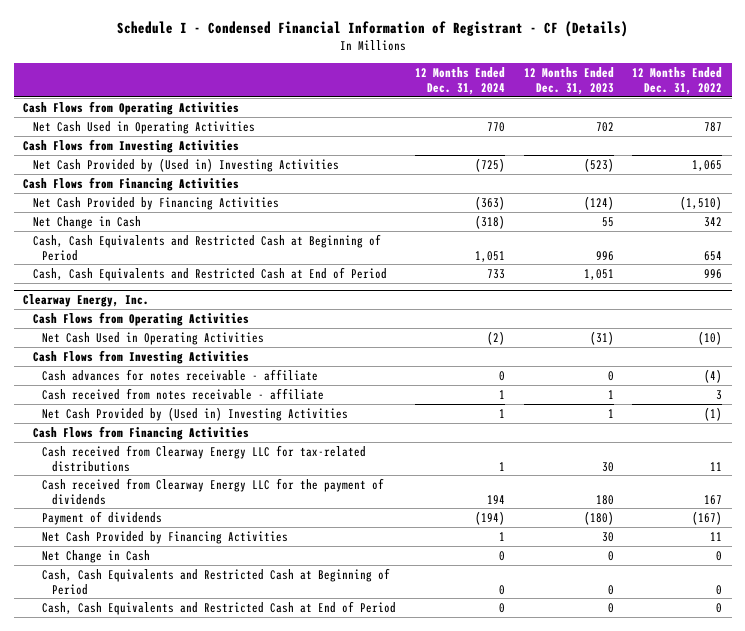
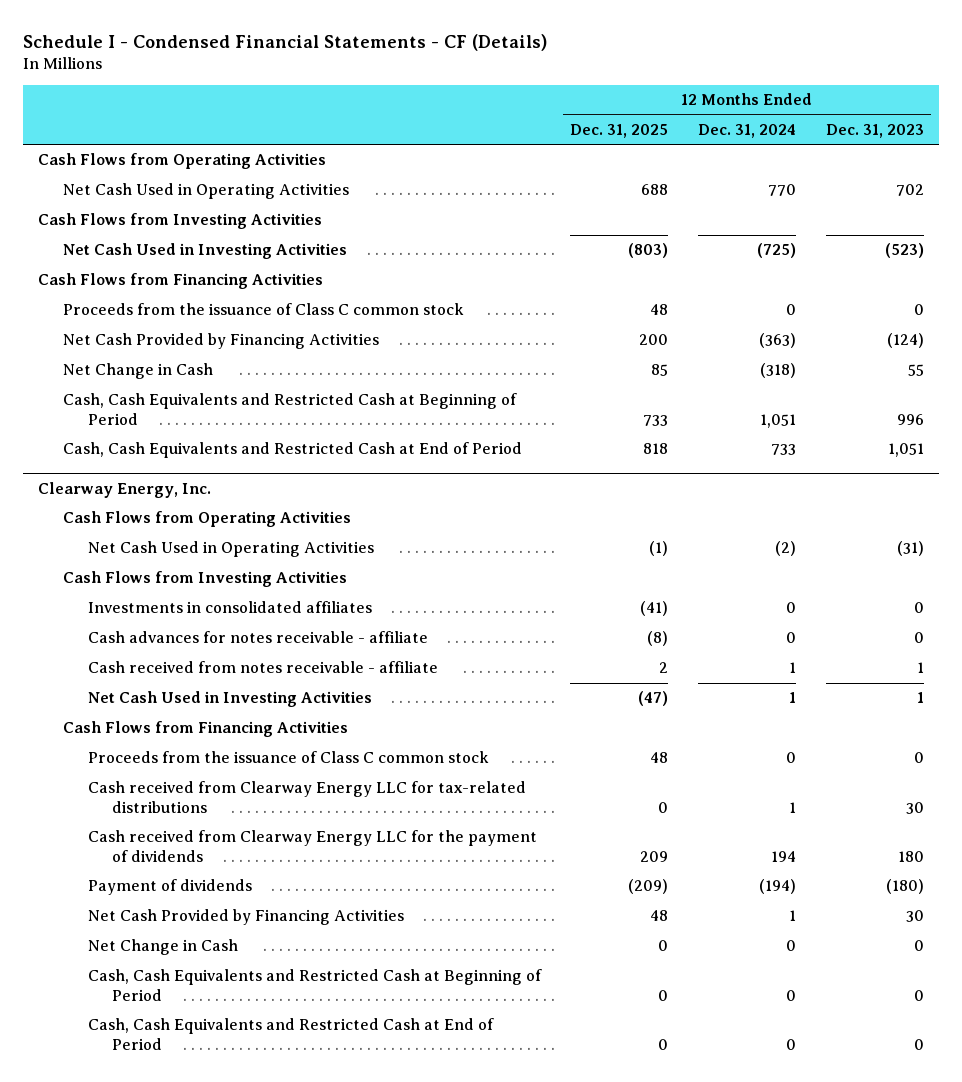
- Schedule I - Condensed Financial Information of Registrant - CF (Details)
+ Schedule I - Condensed Financial Statements - CF (Details)
- | 12 Months Ended Dec. 31, 2024 | 12 Months Ended Dec. 31, 2023 | 12 Months Ended Dec. 31, 2022
+ | 12 Months Ended Dec. 31, 2025 | 12 Months Ended Dec. 31, 2024 | 12 Months Ended Dec. 31, 2023
- Net Cash Provided by (Used in) Investing Activities | (725) | (523) | 1,065
+ Net Cash Used in Investing Activities | (803) | (725) | (523)
+ Proceeds from the issuance of Class C common stock | 48 | 0 | 0
@ Clearway Energy, Inc.
+ Investments in consolidated affiliates | (41) | 0 | 0
- Net Cash Provided by (Used in) Investing Activities | 1 | 1 | (1)
+ Net Cash Used in Investing Activities | (47) | 1 | 1
+ Proceeds from the issuance of Class C common stock | 48 | 0 | 0

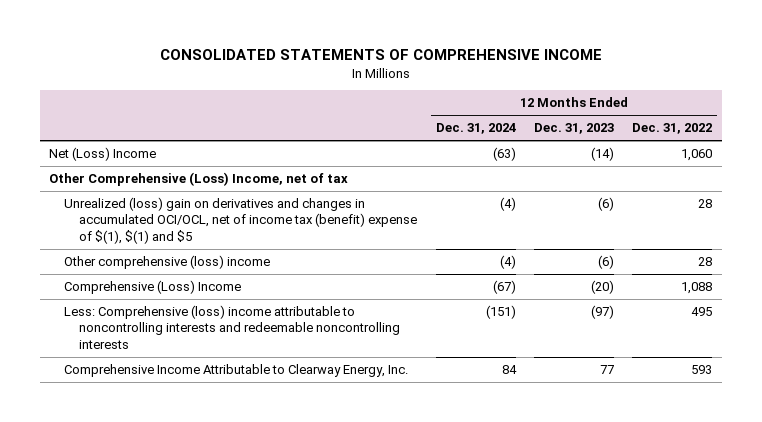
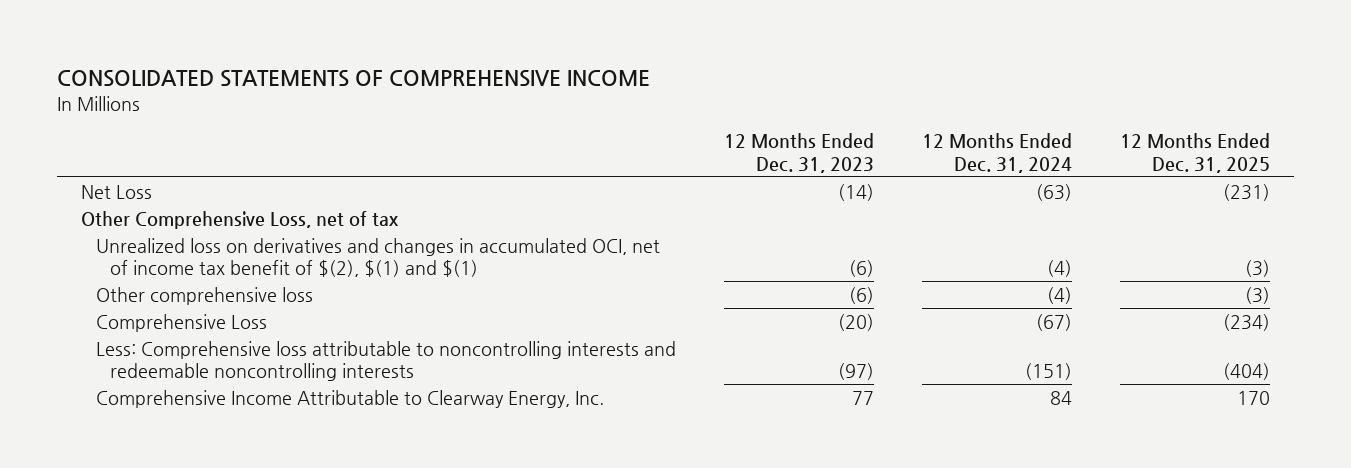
- | 12 Months Ended Dec. 31, 2024 | 12 Months Ended Dec. 31, 2023 | 12 Months Ended Dec. 31, 2022
+ | 12 Months Ended Dec. 31, 2023 | 12 Months Ended Dec. 31, 2024 | 12 Months Ended Dec. 31, 2025
- Net (Loss) Income | (63) | (14) | 1,060
- Other Comprehensive (Loss) Income, net of tax
- Unrealized (loss) gain on derivatives and changes in accumulated OCI/OCL, net of income tax (benefit) expense of $(1), $(1) and $5 | (4) | (6) | 28
- Other comprehensive (loss) income | (4) | (6) | 28
- Comprehensive (Loss) Income | (67) | (20) | 1,088
- Less: Comprehensive (loss) income attributable to noncontrolling interests and redeemable noncontrolling interests | (151) | (97) | 495
+ Net Loss | (14) | (63) | (231)
+ Other Comprehensive Loss, net of tax
+ Unrealized loss on derivatives and changes in accumulated OCI, net of income tax benefit of $(2), $(1) and $(1) | (6) | (4) | (3)
+ Other comprehensive loss | (6) | (4) | (3)
+ Comprehensive Loss | (20) | (67) | (234)
+ Less: Comprehensive loss attributable to noncontrolling interests and redeemable noncontrolling interests | (97) | (151) | (404)

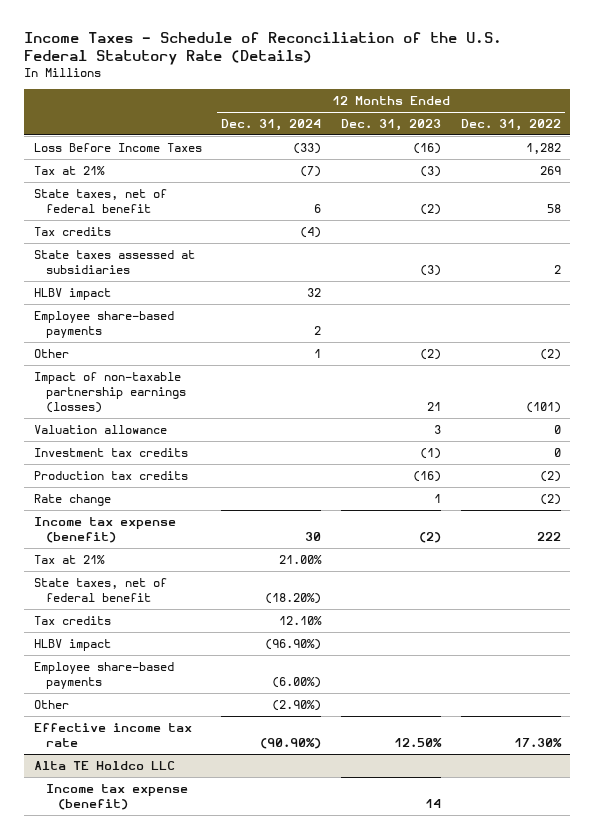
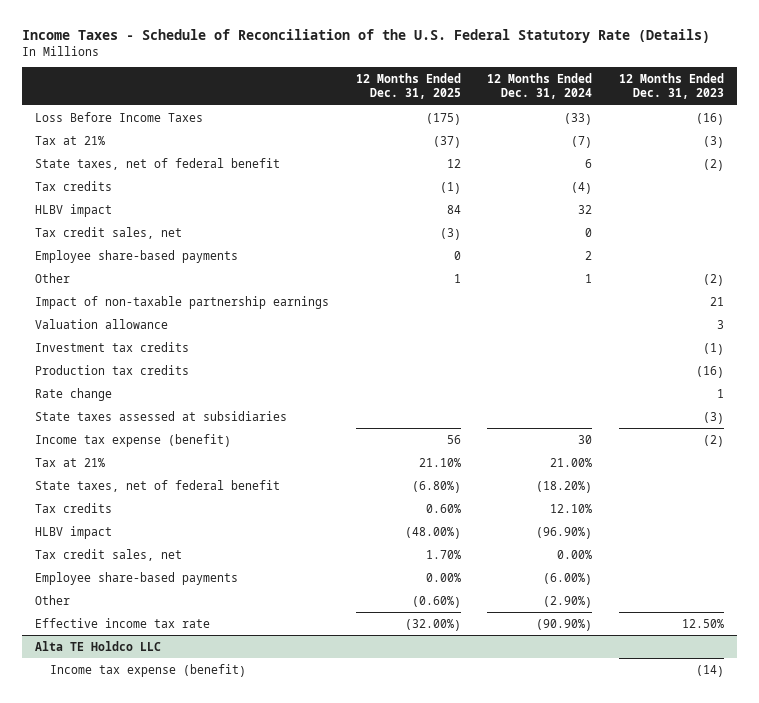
- | 12 Months Ended Dec. 31, 2024 | 12 Months Ended Dec. 31, 2023 | 12 Months Ended Dec. 31, 2022
+ | 12 Months Ended Dec. 31, 2025 | 12 Months Ended Dec. 31, 2024 | 12 Months Ended Dec. 31, 2023
+ Tax credit sales, net | (3) | 0 |
- Impact of non-taxable partnership earnings (losses) | | 21 | (101)
+ Impact of non-taxable partnership earnings | | | 21
moved down: State taxes assessed at subsidiaries | | | (3)
+ Tax credit sales, net | 1.70% | 0.00% |
@ Alta TE Holdco LLC
- Income tax expense (benefit) | | 14 |
+ Income tax expense (benefit) | | | (14)

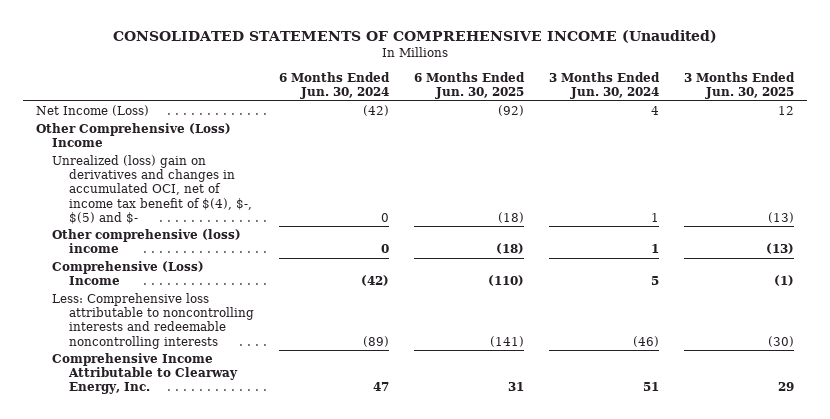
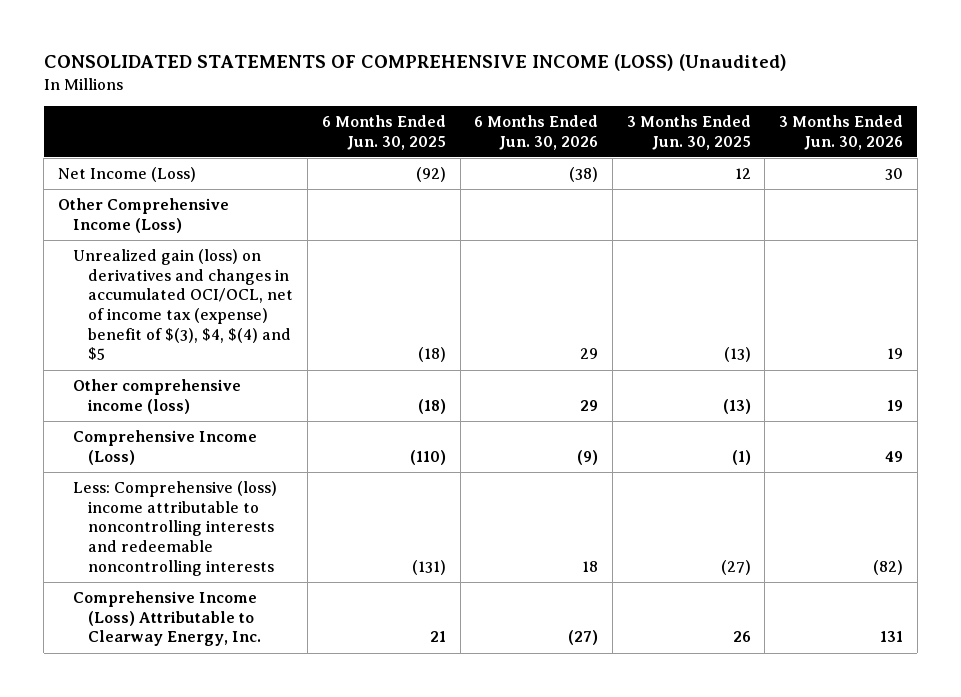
- CONSOLIDATED STATEMENTS OF COMPREHENSIVE INCOME (Unaudited)
+ CONSOLIDATED STATEMENTS OF COMPREHENSIVE INCOME (LOSS) (Unaudited)
- | 6 Months Ended Jun. 30, 2024 | 6 Months Ended Jun. 30, 2025 | 3 Months Ended Jun. 30, 2024 | 3 Months Ended Jun. 30, 2025
+ | 6 Months Ended Jun. 30, 2025 | 6 Months Ended Jun. 30, 2026 | 3 Months Ended Jun. 30, 2025 | 3 Months Ended Jun. 30, 2026
- Other Comprehensive (Loss) Income
- Unrealized (loss) gain on derivatives and changes in accumulated OCI, net of income tax benefit of $(4), $-, $(5) and $- | 0 | (18) | 1 | (13)
- Other comprehensive (loss) income | 0 | (18) | 1 | (13)
- Comprehensive (Loss) Income | (42) | (110) | 5 | (1)
- Less: Comprehensive loss attributable to noncontrolling interests and redeemable noncontrolling interests | (89) | (141) | (46) | (30)
- Comprehensive Income Attributable to Clearway Energy, Inc. | 47 | 31 | 51 | 29
+ Other Comprehensive Income (Loss)
+ Unrealized gain (loss) on derivatives and changes in accumulated OCI/OCL, net of income tax (expense) benefit of $(3), $4, $(4) and $5 | (18) | 29 | (13) | 19
+ Other comprehensive income (loss) | (18) | 29 | (13) | 19
+ Comprehensive Income (Loss) | (110) | (9) | (1) | 49
+ Less: Comprehensive (loss) income attributable to noncontrolling interests and redeemable noncontrolling interests | (131) | 18 | (27) | (82)
+ Comprehensive Income (Loss) Attributable to Clearway Energy, Inc. | 21 | (27) | 26 | 131

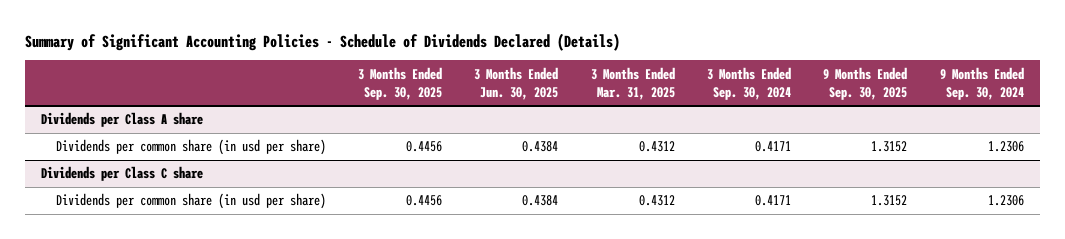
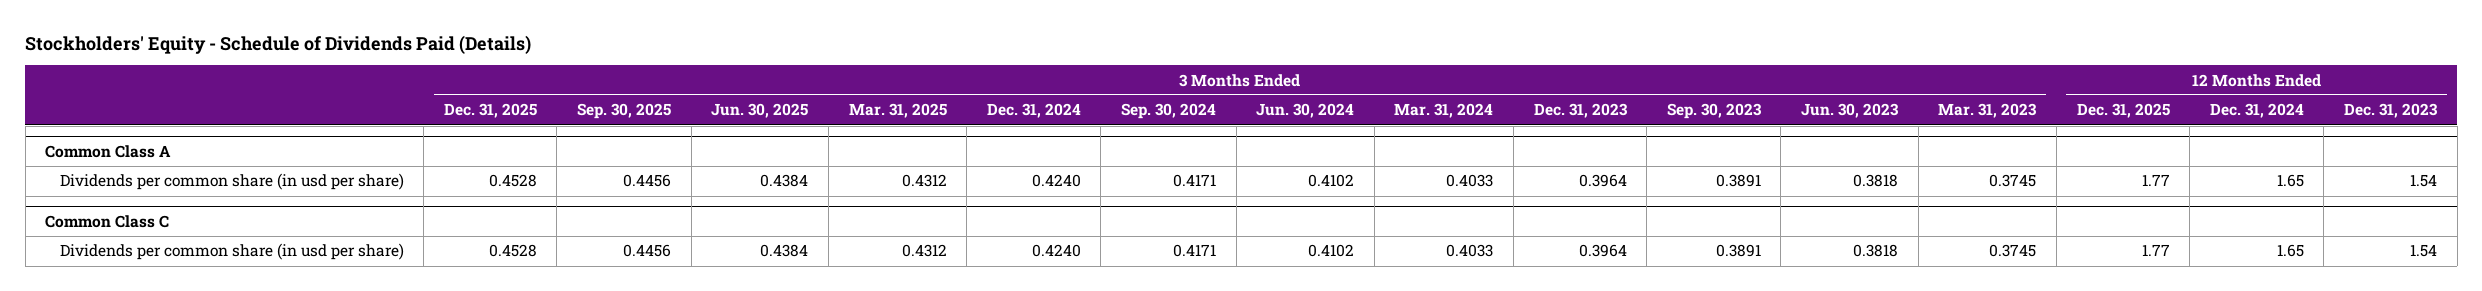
- Summary of Significant Accounting Policies - Schedule of Dividends Declared (Details)
+ Stockholders' Equity - Schedule of Dividends Paid (Details)
- | 3 Months Ended Sep. 30, 2025 | 3 Months Ended Jun. 30, 2025 | 3 Months Ended Mar. 31, 2025 | 3 Months Ended Sep. 30, 2024 | 9 Months Ended Sep. 30, 2025 | 9 Months Ended Sep. 30, 2024
+ | 3 Months Ended Dec. 31, 2025 | 3 Months Ended Sep. 30, 2025 | 3 Months Ended Jun. 30, 2025 | 3 Months Ended Mar. 31, 2025 | 3 Months Ended Dec. 31, 2024 | 3 Months Ended Sep. 30, 2024 | 3 Months Ended Jun. 30, 2024 | 3 Months Ended Mar. 31, 2024 | 3 Months Ended Dec. 31, 2023 | 3 Months Ended Sep. 30, 2023 | 3 Months Ended Jun. 30, 2023 | 3 Months Ended Mar. 31, 2023 | 12 Months Ended Dec. 31, 2025 | 12 Months Ended Dec. 31, 2024 | 12 Months Ended Dec. 31, 2023
- Dividends per Class A share
+ Common Class A
- Dividends per Class C share
+ Common Class C

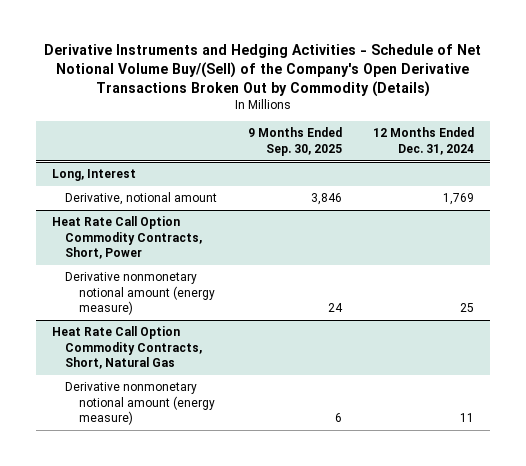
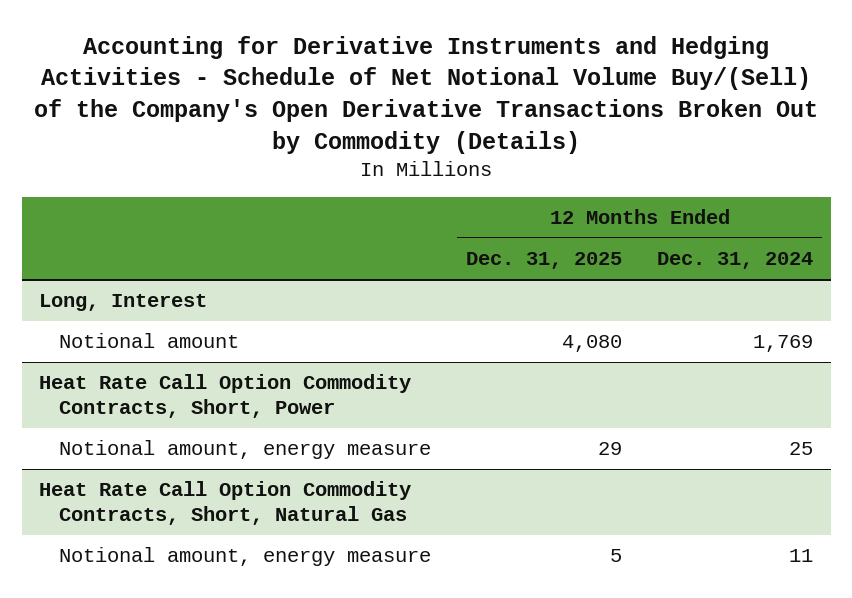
- Derivative Instruments and Hedging Activities - Schedule of Net Notional Volume Buy/(Sell) of the Company's Open Derivative Transactions Broken Out by Commodity (Details)
+ Accounting for Derivative Instruments and Hedging Activities - Schedule of Net Notional Volume Buy/(Sell) of the Company's Open Derivative Transactions Broken Out by Commodity (Details)
- | 9 Months Ended Sep. 30, 2025 | 12 Months Ended Dec. 31, 2024
+ | 12 Months Ended Dec. 31, 2025 | 12 Months Ended Dec. 31, 2024
@ Long, Interest
- Derivative, notional amount | 3,846 | 1,769
+ Notional amount | 4,080 | 1,769
@ Heat Rate Call Option Commodity Contracts, Short, Power
- Derivative nonmonetary notional amount (energy measure) | 24 | 25
+ Notional amount, energy measure | 29 | 25
@ Heat Rate Call Option Commodity Contracts, Short, Natural Gas
- Derivative nonmonetary notional amount (energy measure) | 6 | 11
+ Notional amount, energy measure | 5 | 11

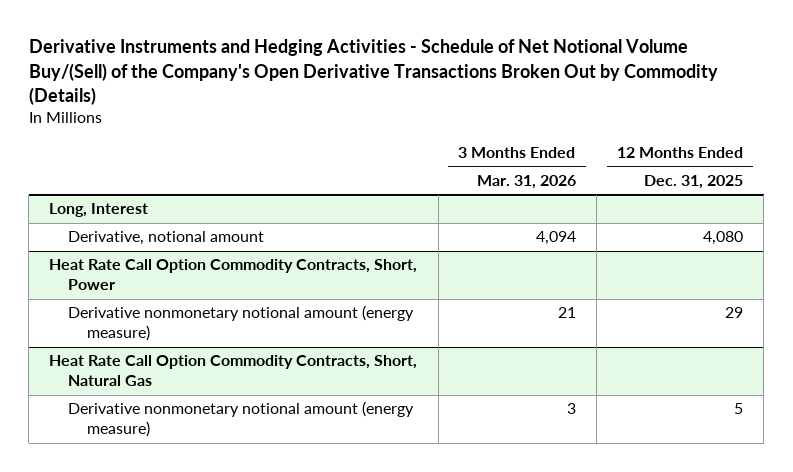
- Accounting for Derivative Instruments and Hedging Activities - Schedule of Net Notional Volume Buy/(Sell) of the Company's Open Derivative Transactions Broken Out by Commodity (Details)
+ Derivative Instruments and Hedging Activities - Schedule of Net Notional Volume Buy/(Sell) of the Company's Open Derivative Transactions Broken Out by Commodity (Details)
- | 12 Months Ended Dec. 31, 2025 | 12 Months Ended Dec. 31, 2024
+ | 3 Months Ended Mar. 31, 2026 | 12 Months Ended Dec. 31, 2025
@ Long, Interest
- Notional amount | 4,080 | 1,769
+ Derivative, notional amount | 4,094 | 4,080
@ Heat Rate Call Option Commodity Contracts, Short, Power
- Notional amount, energy measure | 29 | 25
+ Derivative nonmonetary notional amount (energy measure) | 21 | 29
@ Heat Rate Call Option Commodity Contracts, Short, Natural Gas
- Notional amount, energy measure | 5 | 11
+ Derivative nonmonetary notional amount (energy measure) | 3 | 5

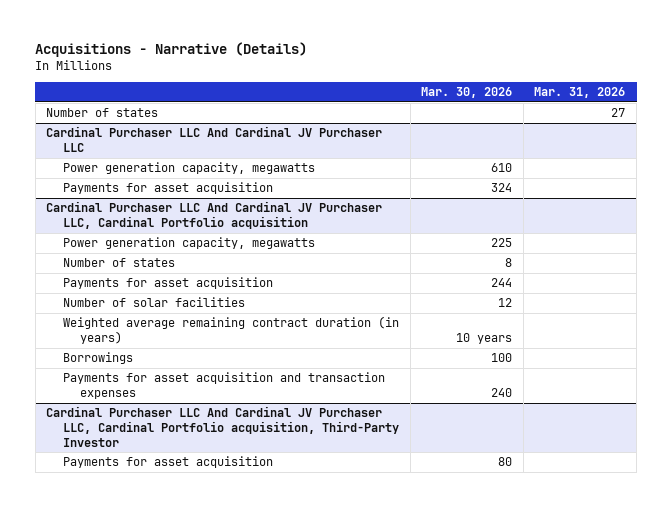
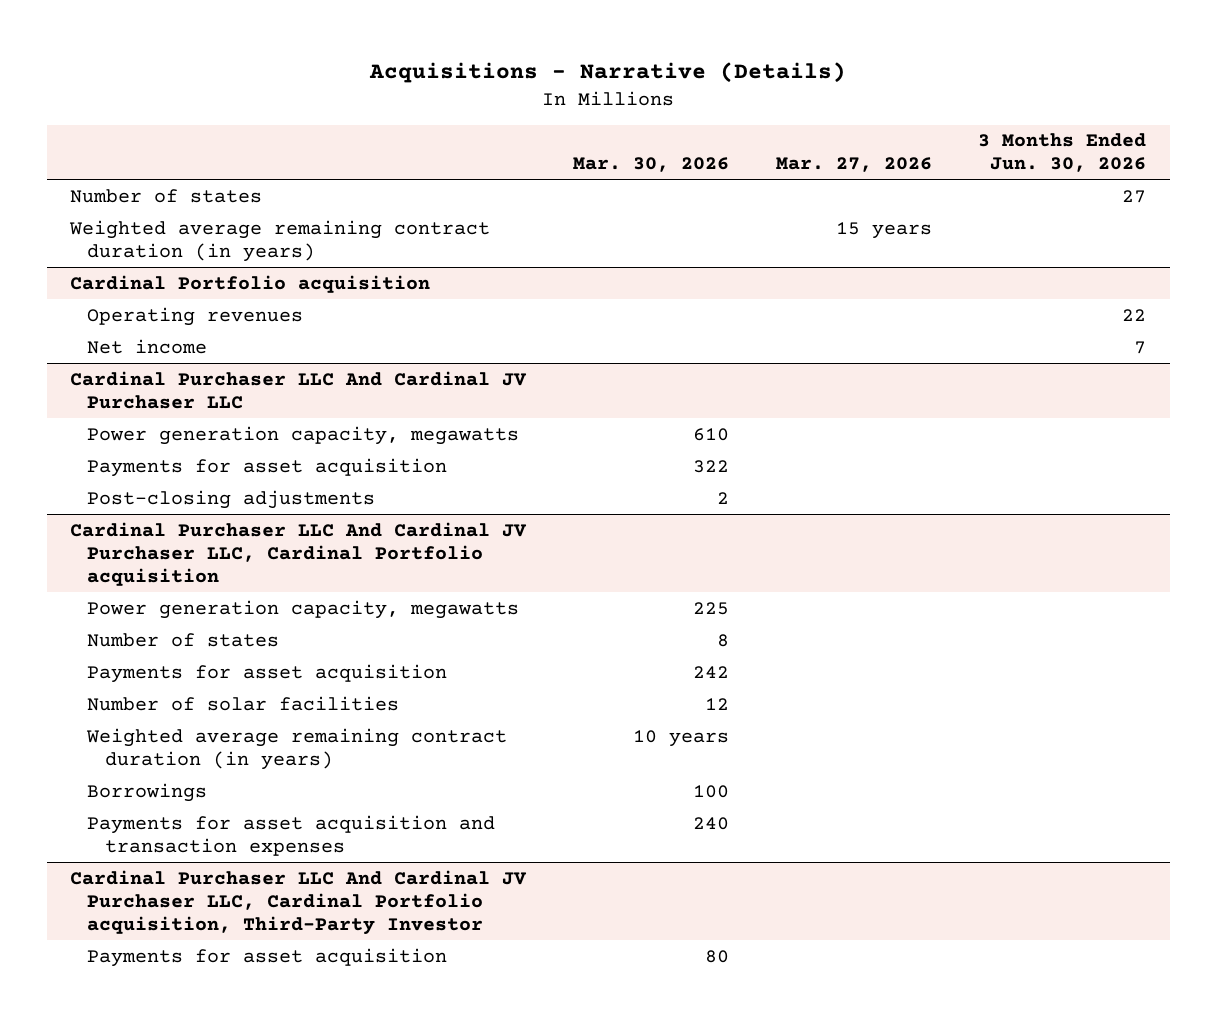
- | Mar. 30, 2026 | Mar. 31, 2026
+ | Mar. 30, 2026 | Mar. 27, 2026 | 3 Months Ended Jun. 30, 2026
+ Weighted average remaining contract duration (in years) | | 15 years |
+ Cardinal Portfolio acquisition
+ Operating revenues | | | 22
+ Net income | | | 7
@ Cardinal Purchaser LLC And Cardinal JV Purchaser LLC
- Payments for asset acquisition | 324 |
+ Payments for asset acquisition | 322 | |
+ Post-closing adjustments | 2 | |
@ Cardinal Purchaser LLC And Cardinal JV Purchaser LLC, Cardinal Portfolio acquisition
- Payments for asset acquisition | 244 |
+ Payments for asset acquisition | 242 | |

